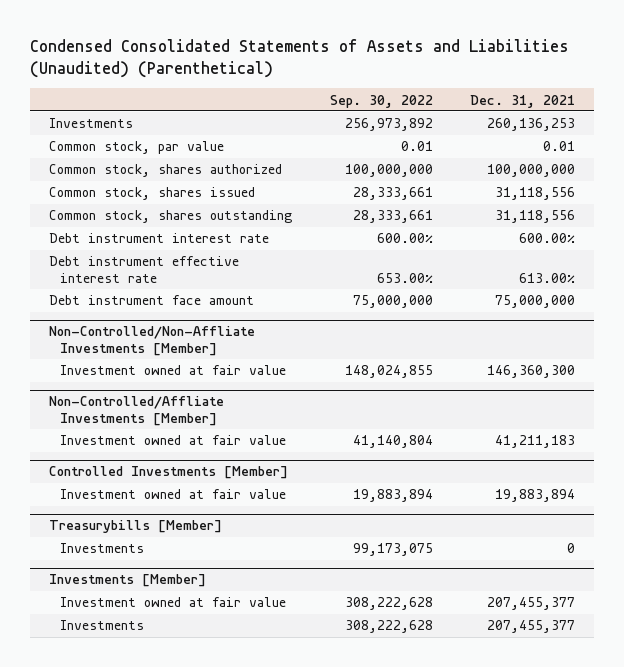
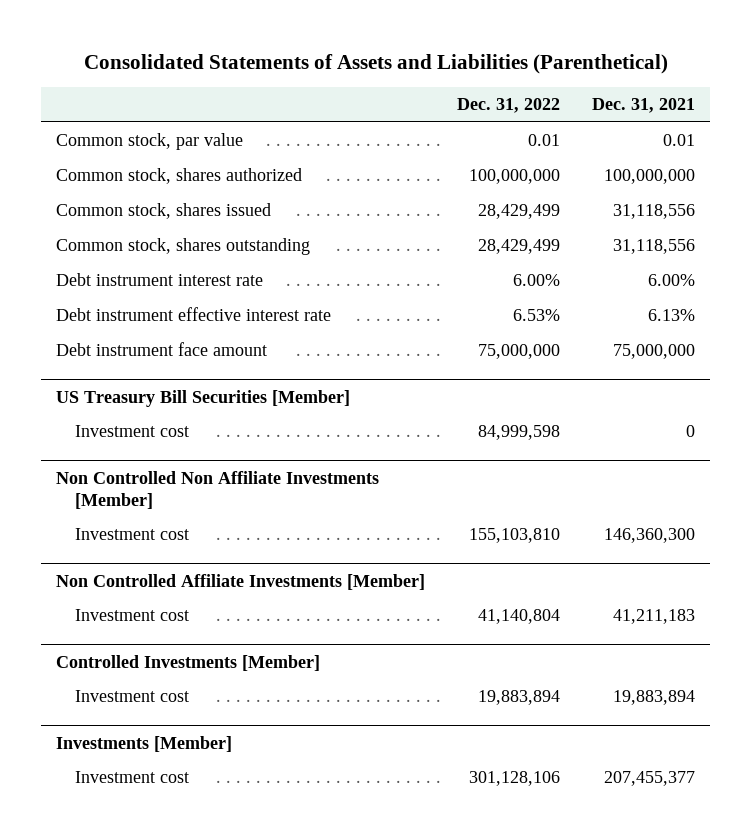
- Condensed Consolidated Statements of Assets and Liabilities (Unaudited) (Parenthetical)
+ Consolidated Statements of Assets and Liabilities (Parenthetical)
- | Sep. 30, 2022 | Dec. 31, 2021
+ | Dec. 31, 2022 | Dec. 31, 2021
- Investments | 256,973,892 | 260,136,253
- Debt instrument interest rate | 600.00% | 600.00%
- Debt instrument effective interest rate | 653.00% | 613.00%
+ Debt instrument interest rate | 6.00% | 6.00%
+ Debt instrument effective interest rate | 6.53% | 6.13%
- Non-Controlled/Non-Affliate Investments [Member]
- Investment owned at fair value | 148,024,855 | 146,360,300
- Non-Controlled/Affliate Investments [Member]
- Investment owned at fair value | 41,140,804 | 41,211,183
+ US Treasury Bill Securities [Member]
+ Investment cost | 84,999,598 | 0
+ Non Controlled Non Affiliate Investments [Member]
+ Investment cost | 155,103,810 | 146,360,300
+ Non Controlled Affiliate Investments [Member]
+ Investment cost | 41,140,804 | 41,211,183
@ Controlled Investments [Member]
- Investment owned at fair value | 19,883,894 | 19,883,894
- Treasurybills [Member]
- Investments | 99,173,075 | 0
@ Controlled Investments [Member]
+ Investment cost | 19,883,894 | 19,883,894
@ Investments [Member]
- Investment owned at fair value | 308,222,628 | 207,455,377
- Investments | 308,222,628 | 207,455,377
+ Investment cost | 301,128,106 | 207,455,377

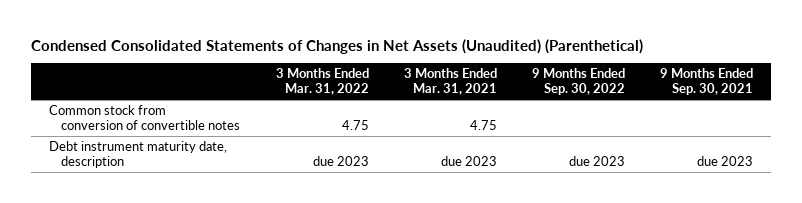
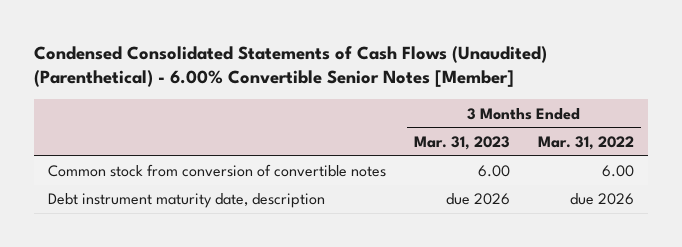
- Condensed Consolidated Statements of Changes in Net Assets (Unaudited) (Parenthetical)
+ Condensed Consolidated Statements of Cash Flows (Unaudited) (Parenthetical) - 6.00% Convertible Senior Notes [Member]
- | 3 Months Ended Mar. 31, 2022 | 3 Months Ended Mar. 31, 2021 | 9 Months Ended Sep. 30, 2022 | 9 Months Ended Sep. 30, 2021
+ | 3 Months Ended Mar. 31, 2023 | 3 Months Ended Mar. 31, 2022
- Common stock from conversion of convertible notes | 4.75 | 4.75 | |
- Debt instrument maturity date, description | due 2023 | due 2023 | due 2023 | due 2023
+ Common stock from conversion of convertible notes | 6.00 | 6.00
+ Debt instrument maturity date, description | due 2026 | due 2026

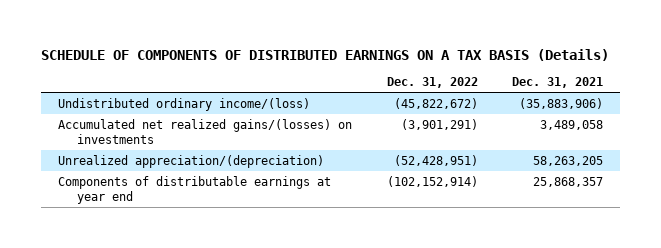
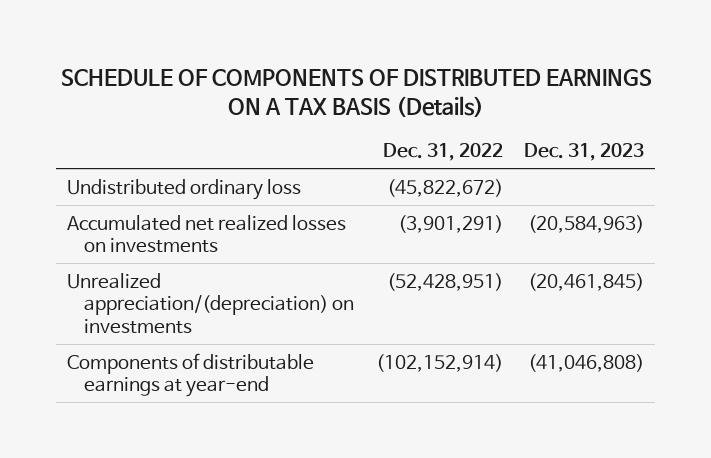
- | Dec. 31, 2022 | Dec. 31, 2021
+ | Dec. 31, 2022 | Dec. 31, 2023
- Undistributed ordinary income/(loss) | (45,822,672) | (35,883,906)
- Accumulated net realized gains/(losses) on investments | (3,901,291) | 3,489,058
- Unrealized appreciation/(depreciation) | (52,428,951) | 58,263,205
- Components of distributable earnings at year end | (102,152,914) | 25,868,357
+ Undistributed ordinary loss | (45,822,672) |
+ Accumulated net realized losses on investments | (3,901,291) | (20,584,963)
+ Unrealized appreciation/(depreciation) on investments | (52,428,951) | (20,461,845)
+ Components of distributable earnings at year-end | (102,152,914) | (41,046,808)

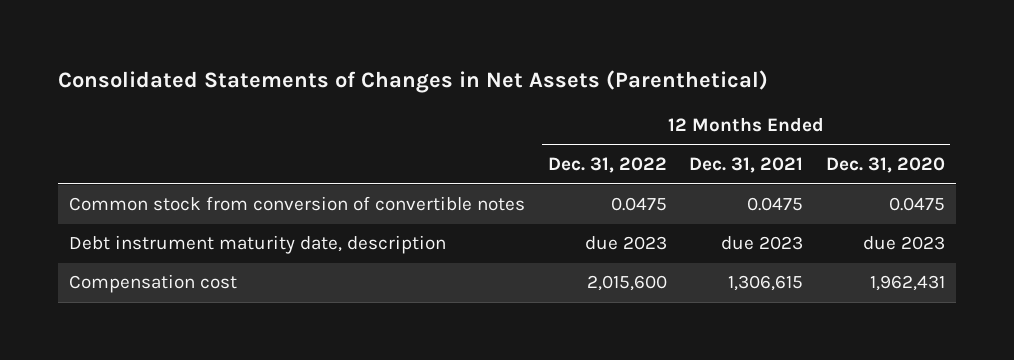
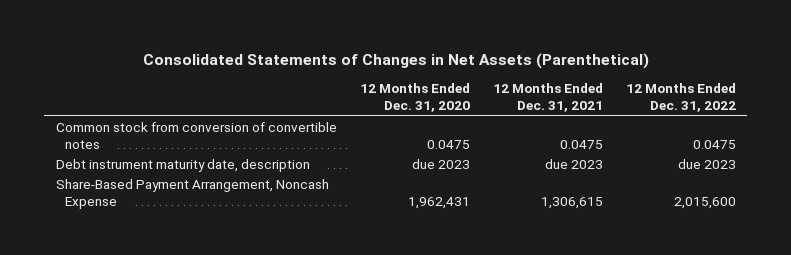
- | 12 Months Ended Dec. 31, 2022 | 12 Months Ended Dec. 31, 2021 | 12 Months Ended Dec. 31, 2020
+ | 12 Months Ended Dec. 31, 2020 | 12 Months Ended Dec. 31, 2021 | 12 Months Ended Dec. 31, 2022
- Compensation cost | 2,015,600 | 1,306,615 | 1,962,431
+ Share-Based Payment Arrangement, Noncash Expense | 1,962,431 | 1,306,615 | 2,015,600

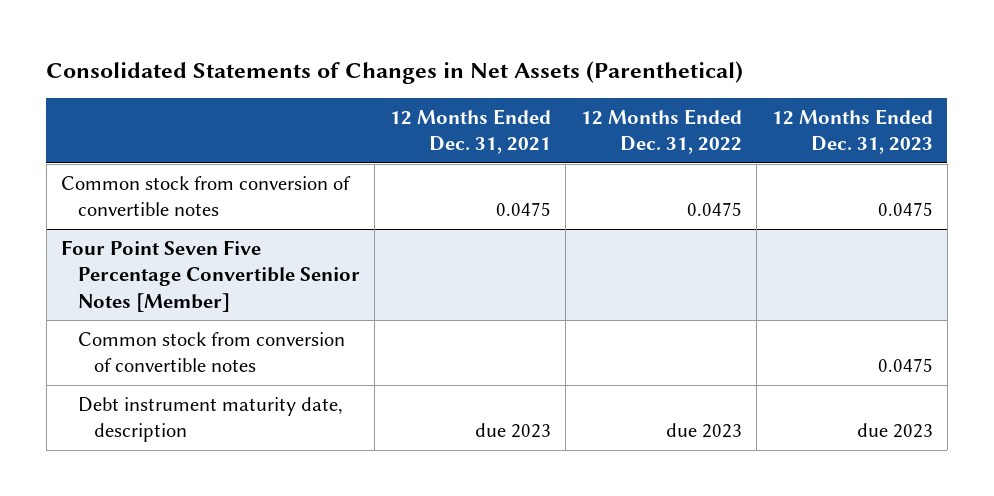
- | 12 Months Ended Dec. 31, 2020 | 12 Months Ended Dec. 31, 2021 | 12 Months Ended Dec. 31, 2022
+ | 12 Months Ended Dec. 31, 2021 | 12 Months Ended Dec. 31, 2022 | 12 Months Ended Dec. 31, 2023
+ Four Point Seven Five Percentage Convertible Senior Notes [Member]
+ Common stock from conversion of convertible notes | | | 0.0475
- Share-Based Payment Arrangement, Noncash Expense | 1,962,431 | 1,306,615 | 2,015,600

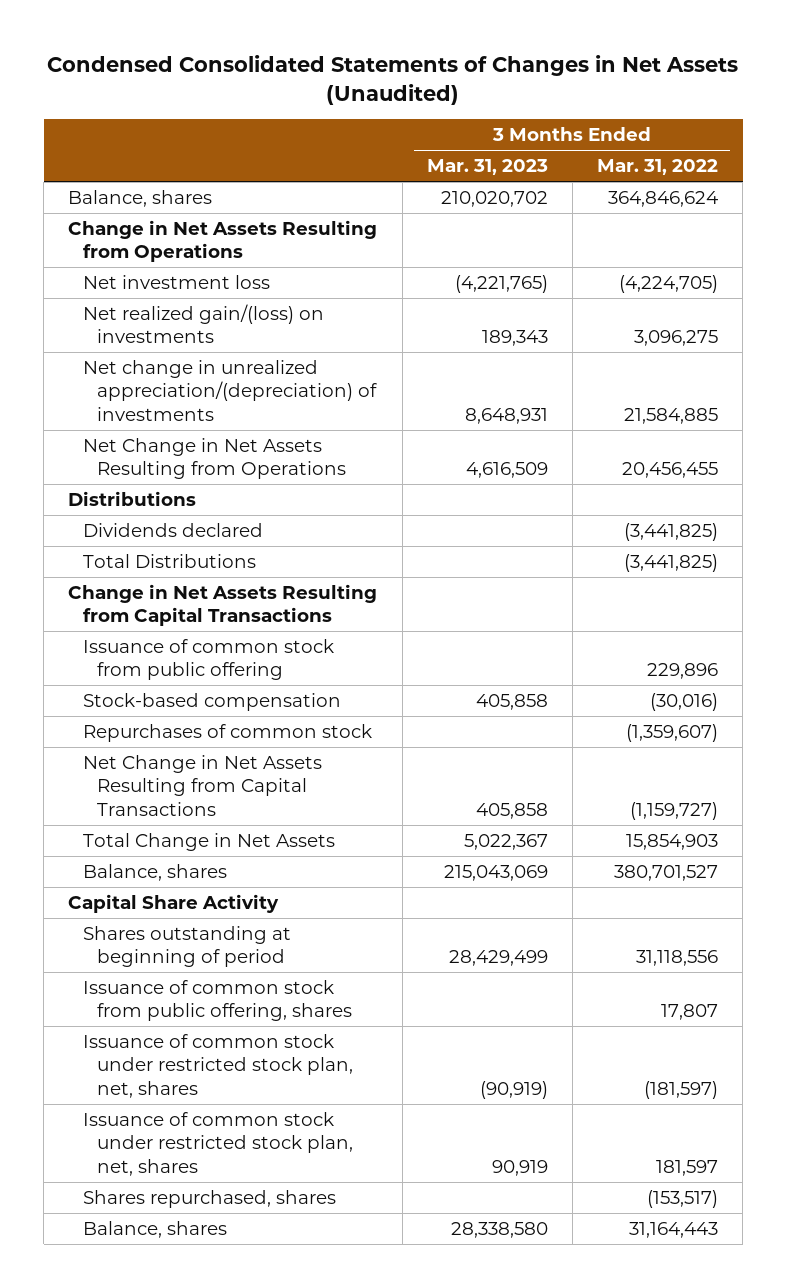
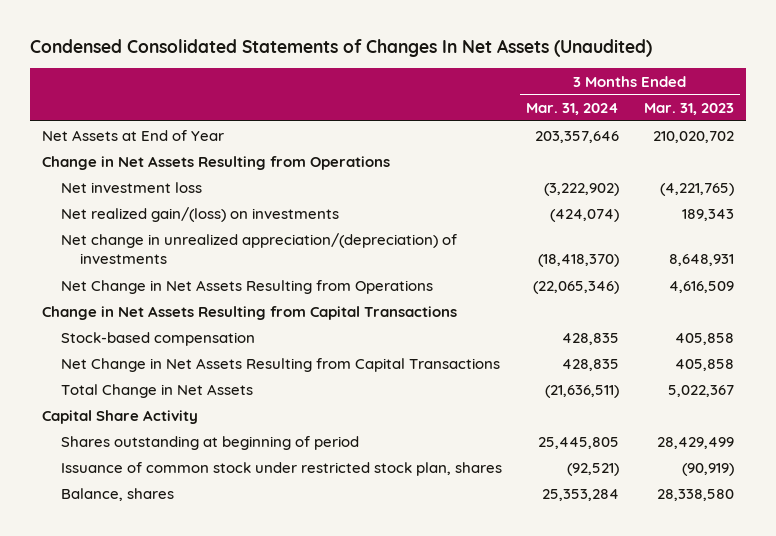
- Condensed Consolidated Statements of Changes in Net Assets (Unaudited)
+ Condensed Consolidated Statements of Changes In Net Assets (Unaudited)
- | 3 Months Ended Mar. 31, 2023 | 3 Months Ended Mar. 31, 2022
+ | 3 Months Ended Mar. 31, 2024 | 3 Months Ended Mar. 31, 2023
- Balance, shares | 210,020,702 | 364,846,624
+ Net Assets at End of Year | 203,357,646 | 210,020,702
- Distributions
- Dividends declared | | (3,441,825)
- Total Distributions | | (3,441,825)
- Issuance of common stock from public offering | | 229,896
- Repurchases of common stock | | (1,359,607)
- Balance, shares | 215,043,069 | 380,701,527
- Issuance of common stock from public offering, shares | | 17,807
- Issuance of common stock under restricted stock plan, net, shares | (90,919) | (181,597)
- Issuance of common stock under restricted stock plan, net, shares | 90,919 | 181,597
- Shares repurchased, shares | | (153,517)
+ Issuance of common stock under restricted stock plan, shares | (92,521) | (90,919)

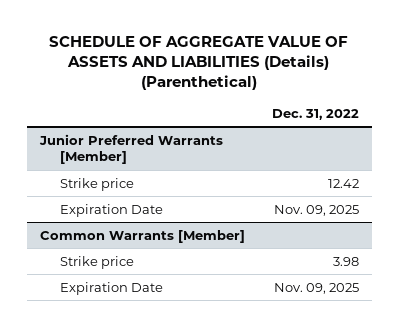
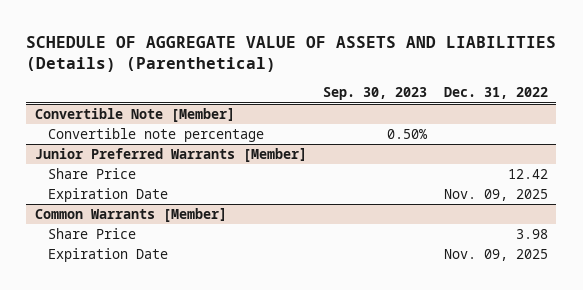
- | Dec. 31, 2022
+ | Sep. 30, 2023 | Dec. 31, 2022
+ Convertible Note [Member]
+ Convertible note percentage | 0.50% |
@ Junior Preferred Warrants [Member]
- Strike price | 12.42
+ Share Price | | 12.42
@ Common Warrants [Member]
- Strike price | 3.98
+ Share Price | | 3.98

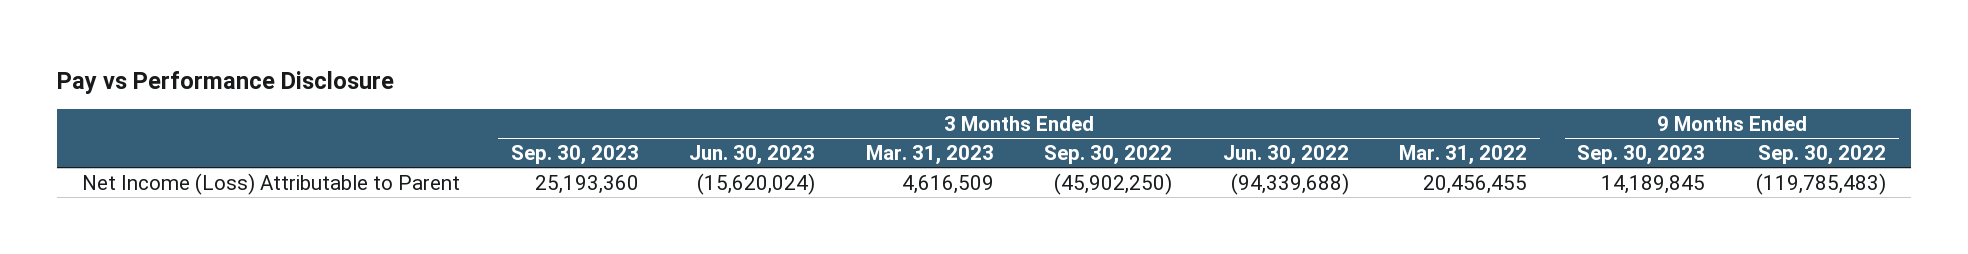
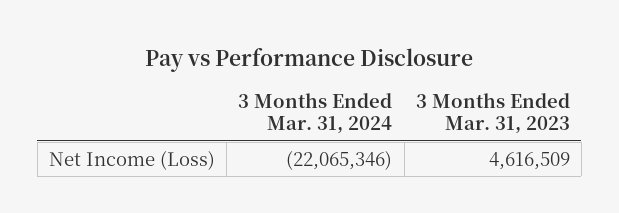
- | 3 Months Ended Sep. 30, 2023 | 3 Months Ended Jun. 30, 2023 | 3 Months Ended Mar. 31, 2023 | 3 Months Ended Sep. 30, 2022 | 3 Months Ended Jun. 30, 2022 | 3 Months Ended Mar. 31, 2022 | 9 Months Ended Sep. 30, 2023 | 9 Months Ended Sep. 30, 2022
+ | 3 Months Ended Mar. 31, 2024 | 3 Months Ended Mar. 31, 2023
- Net Income (Loss) Attributable to Parent | 25,193,360 | (15,620,024) | 4,616,509 | (45,902,250) | (94,339,688) | 20,456,455 | 14,189,845 | (119,785,483)
+ Net Income (Loss) | (22,065,346) | 4,616,509

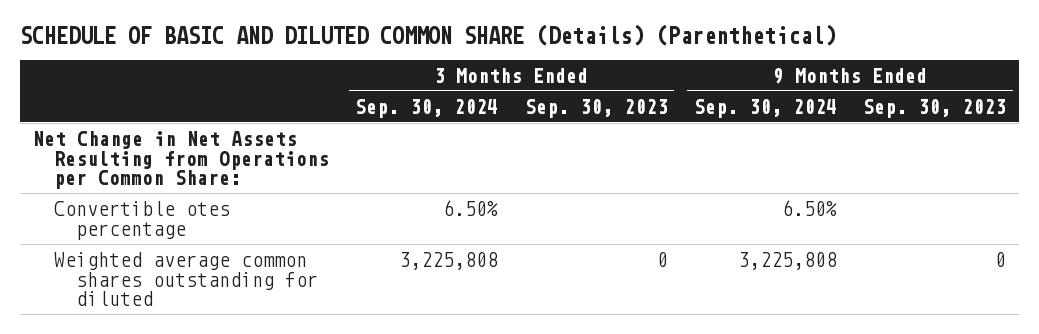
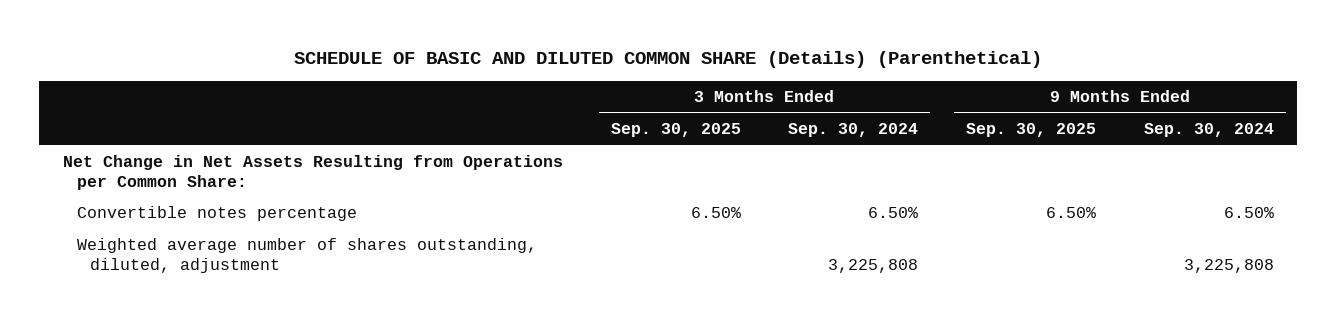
- | 3 Months Ended Sep. 30, 2024 | 3 Months Ended Sep. 30, 2023 | 9 Months Ended Sep. 30, 2024 | 9 Months Ended Sep. 30, 2023
+ | 3 Months Ended Sep. 30, 2025 | 3 Months Ended Sep. 30, 2024 | 9 Months Ended Sep. 30, 2025 | 9 Months Ended Sep. 30, 2024
- Convertible otes percentage | 6.50% | | 6.50% |
- Weighted average common shares outstanding for diluted | 3,225,808 | 0 | 3,225,808 | 0
+ Convertible notes percentage | 6.50% | 6.50% | 6.50% | 6.50%
+ Weighted average number of shares outstanding, diluted, adjustment | | 3,225,808 | | 3,225,808

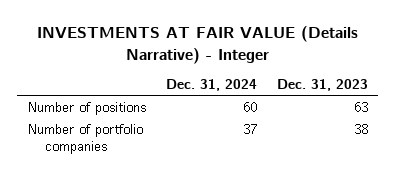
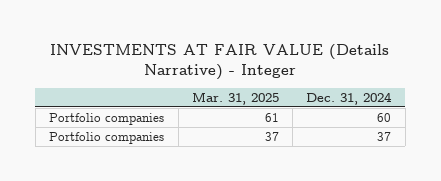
- | Dec. 31, 2024 | Dec. 31, 2023
+ | Mar. 31, 2025 | Dec. 31, 2024
- Number of positions | 60 | 63
- Number of portfolio companies | 37 | 38
+ Portfolio companies | 61 | 60
+ Portfolio companies | 37 | 37

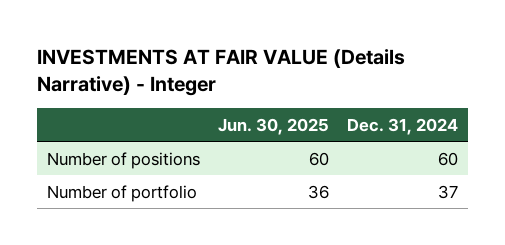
- | Mar. 31, 2025 | Dec. 31, 2024
+ | Jun. 30, 2025 | Dec. 31, 2024
- Portfolio companies | 61 | 60
- Portfolio companies | 37 | 37
+ Number of positions | 60 | 60
+ Number of portfolio | 36 | 37

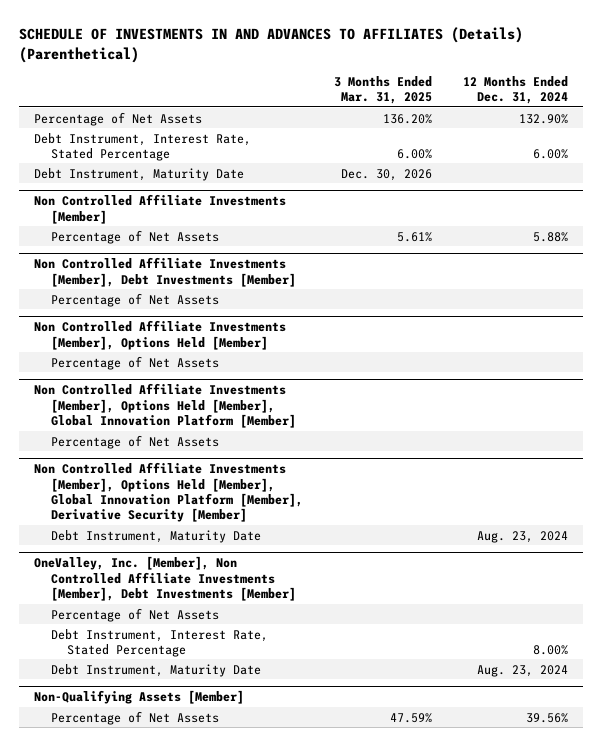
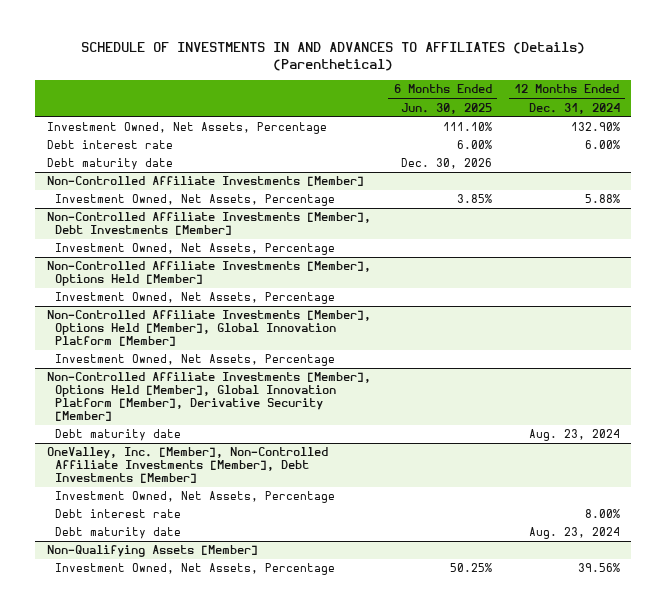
- | 3 Months Ended Mar. 31, 2025 | 12 Months Ended Dec. 31, 2024
+ | 6 Months Ended Jun. 30, 2025 | 12 Months Ended Dec. 31, 2024
- Percentage of Net Assets | 136.20% | 132.90%
- Debt Instrument, Interest Rate, Stated Percentage | 6.00% | 6.00%
- Debt Instrument, Maturity Date | Dec. 30, 2026 |
- Non Controlled Affiliate Investments [Member]
- Percentage of Net Assets | 5.61% | 5.88%
- Non Controlled Affiliate Investments [Member], Debt Investments [Member]
- Percentage of Net Assets
- Non Controlled Affiliate Investments [Member], Options Held [Member]
- Percentage of Net Assets
- Non Controlled Affiliate Investments [Member], Options Held [Member], Global Innovation Platform [Member]
- Percentage of Net Assets
- Non Controlled Affiliate Investments [Member], Options Held [Member], Global Innovation Platform [Member], Derivative Security [Member]
- Debt Instrument, Maturity Date | | Aug. 23, 2024
- OneValley, Inc. [Member], Non Controlled Affiliate Investments [Member], Debt Investments [Member]
- Percentage of Net Assets
- Debt Instrument, Interest Rate, Stated Percentage | | 8.00%
- Debt Instrument, Maturity Date | | Aug. 23, 2024
+ Investment Owned, Net Assets, Percentage | 111.10% | 132.90%
+ Debt interest rate | 6.00% | 6.00%
+ Debt maturity date | Dec. 30, 2026 |
+ Non-Controlled Affiliate Investments [Member]
+ Investment Owned, Net Assets, Percentage | 3.85% | 5.88%
+ Non-Controlled Affiliate Investments [Member], Debt Investments [Member]
+ Investment Owned, Net Assets, Percentage
+ Non-Controlled Affiliate Investments [Member], Options Held [Member]
+ Investment Owned, Net Assets, Percentage
+ Non-Controlled Affiliate Investments [Member], Options Held [Member], Global Innovation Platform [Member]
+ Investment Owned, Net Assets, Percentage
+ Non-Controlled Affiliate Investments [Member], Options Held [Member], Global Innovation Platform [Member], Derivative Security [Member]
+ Debt maturity date | | Aug. 23, 2024
+ OneValley, Inc. [Member], Non-Controlled Affiliate Investments [Member], Debt Investments [Member]
+ Investment Owned, Net Assets, Percentage
+ Debt interest rate | | 8.00%
+ Debt maturity date | | Aug. 23, 2024
@ Non-Qualifying Assets [Member]
- Percentage of Net Assets | 47.59% | 39.56%
+ Investment Owned, Net Assets, Percentage | 50.25% | 39.56%

